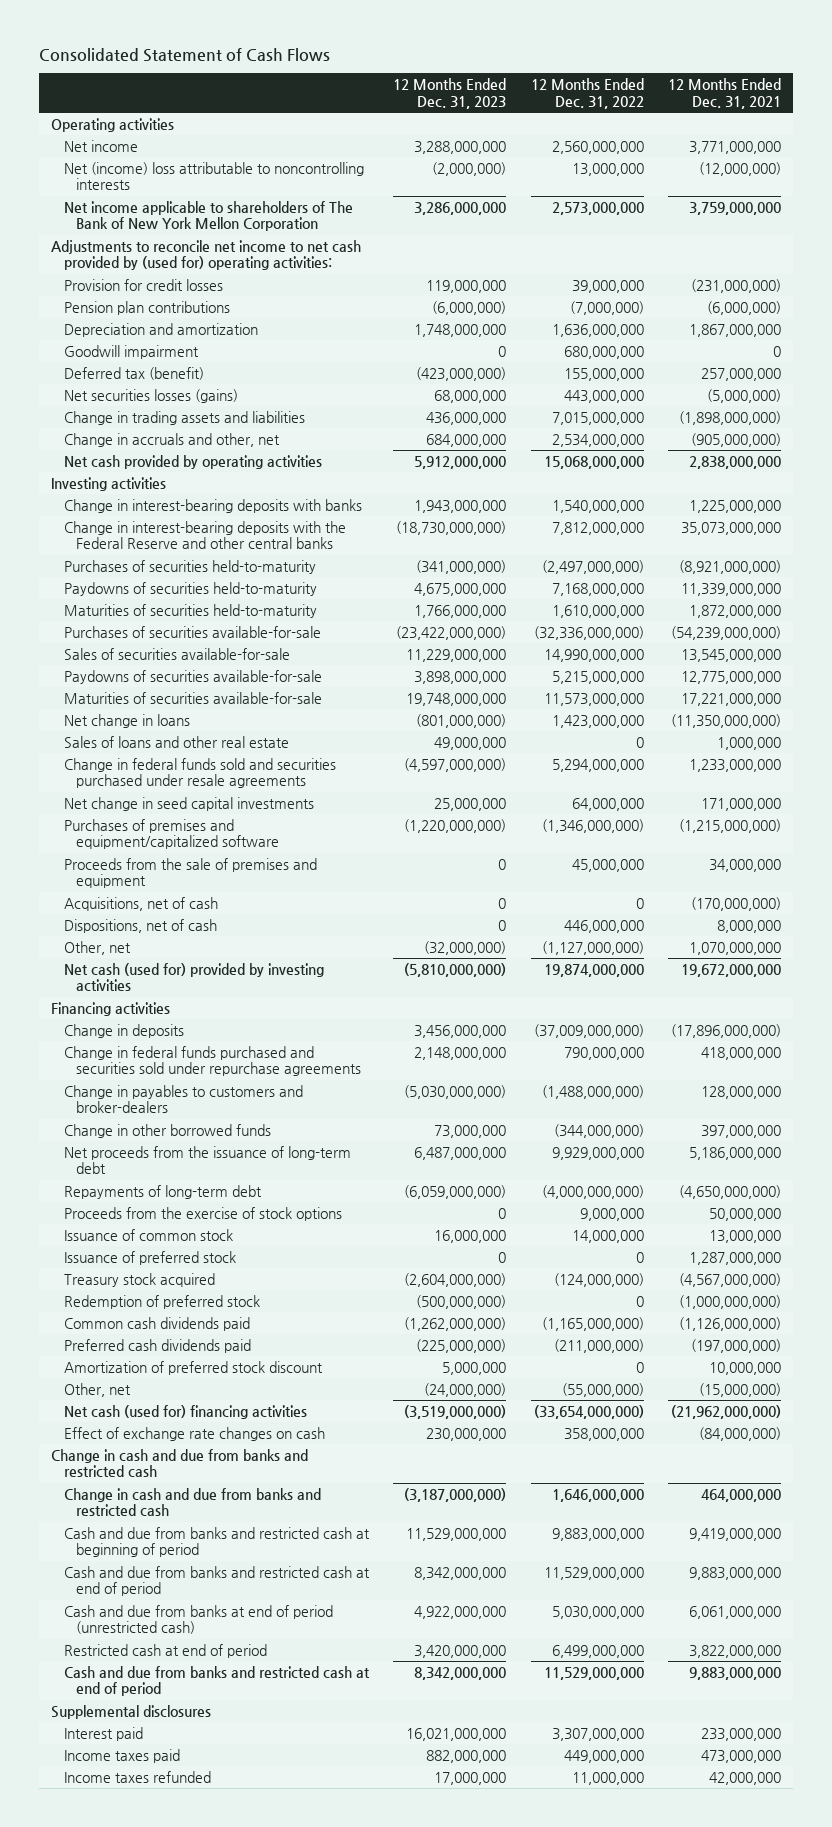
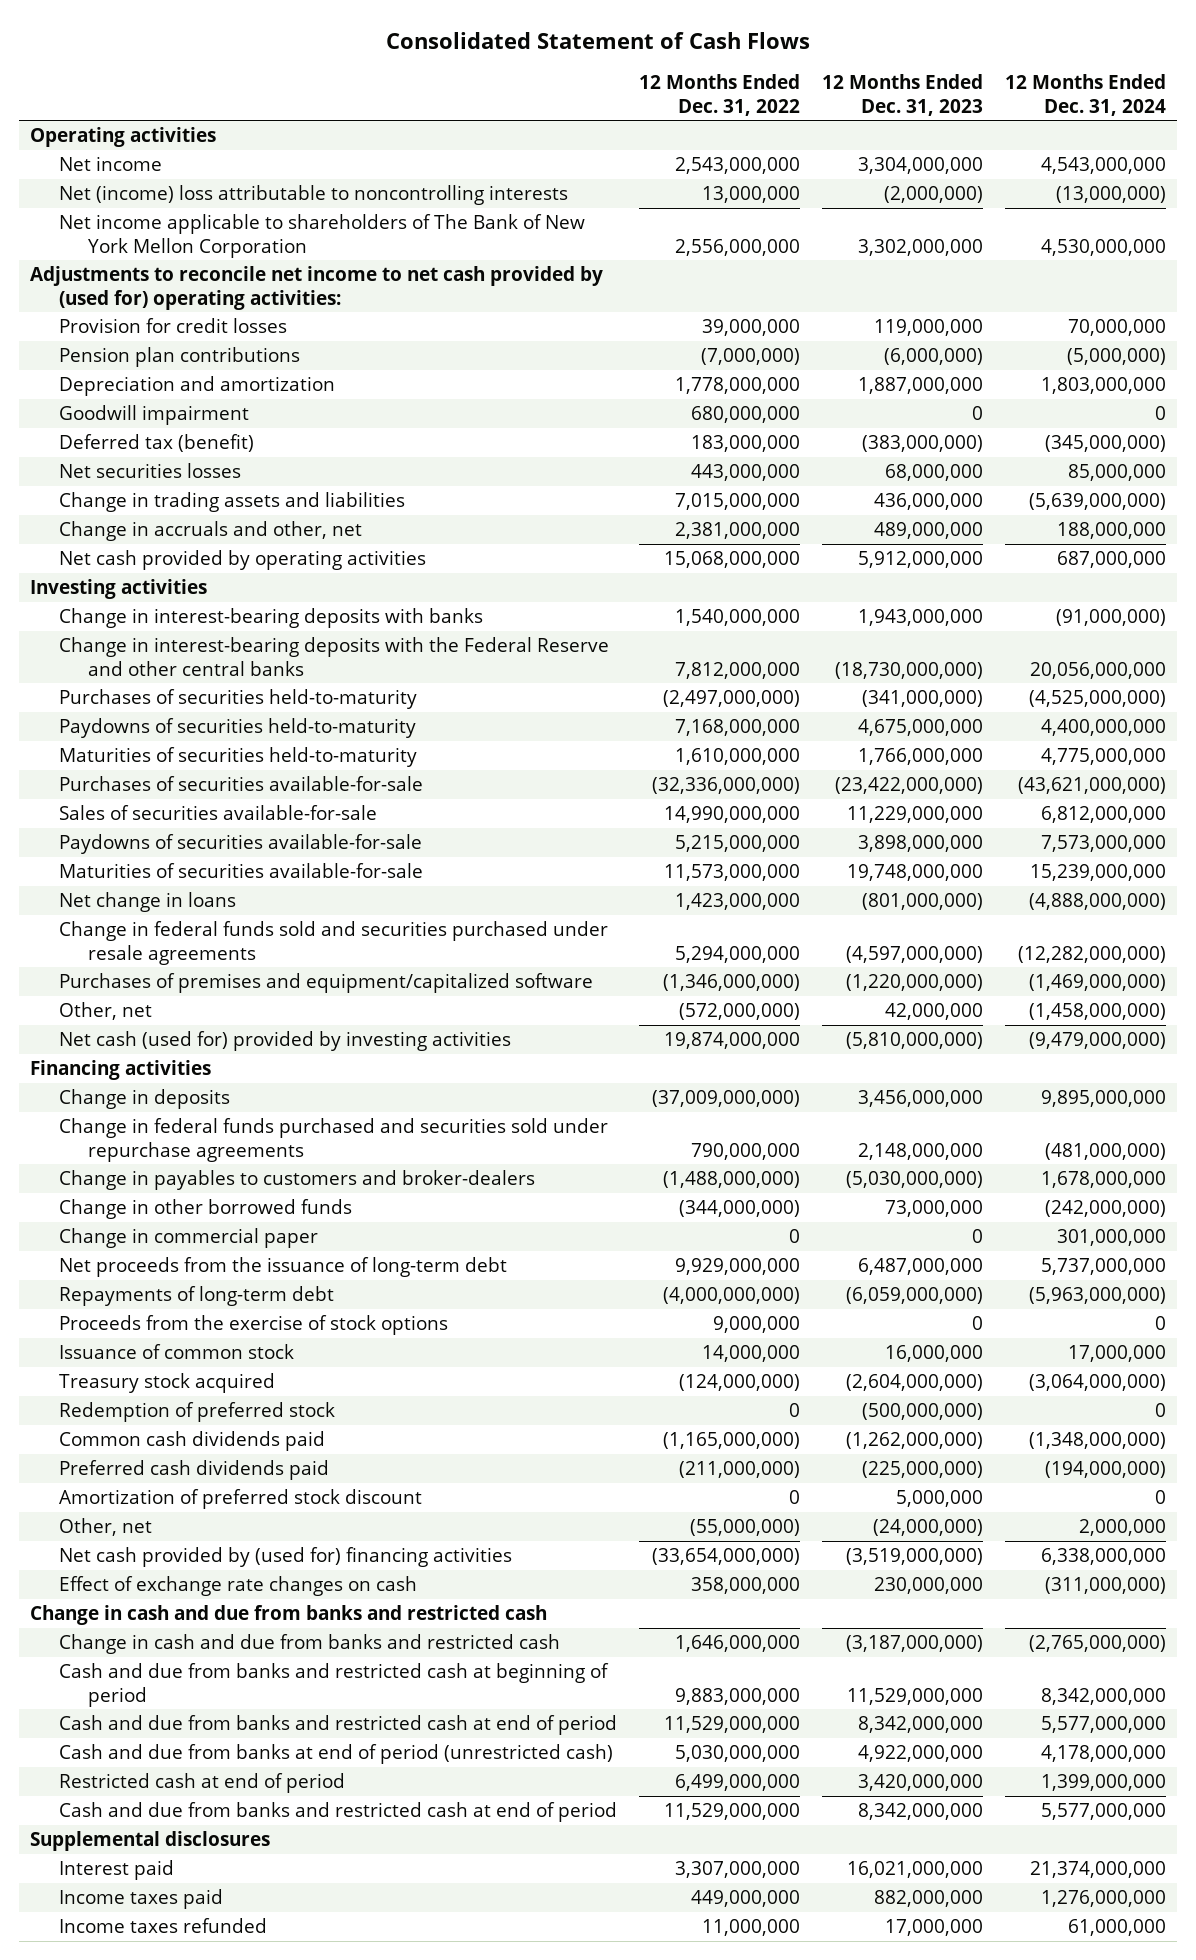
- | 12 Months Ended Dec. 31, 2023 | 12 Months Ended Dec. 31, 2022 | 12 Months Ended Dec. 31, 2021
+ | 12 Months Ended Dec. 31, 2022 | 12 Months Ended Dec. 31, 2023 | 12 Months Ended Dec. 31, 2024
- Net income | 3,288,000,000 | 2,560,000,000 | 3,771,000,000
+ Net income | 2,543,000,000 | 3,304,000,000 | 4,543,000,000
- Net income applicable to shareholders of The Bank of New York Mellon Corporation | 3,286,000,000 | 2,573,000,000 | 3,759,000,000
+ Net income applicable to shareholders of The Bank of New York Mellon Corporation | 2,556,000,000 | 3,302,000,000 | 4,530,000,000
- Depreciation and amortization | 1,748,000,000 | 1,636,000,000 | 1,867,000,000
+ Depreciation and amortization | 1,778,000,000 | 1,887,000,000 | 1,803,000,000
- Deferred tax (benefit) | (423,000,000) | 155,000,000 | 257,000,000
- Net securities losses (gains) | 68,000,000 | 443,000,000 | (5,000,000)
+ Deferred tax (benefit) | 183,000,000 | (383,000,000) | (345,000,000)
+ Net securities losses | 443,000,000 | 68,000,000 | 85,000,000
- Change in accruals and other, net | 684,000,000 | 2,534,000,000 | (905,000,000)
+ Change in accruals and other, net | 2,381,000,000 | 489,000,000 | 188,000,000
- Sales of loans and other real estate | 49,000,000 | 0 | 1,000,000
- Net change in seed capital investments | 25,000,000 | 64,000,000 | 171,000,000
- Proceeds from the sale of premises and equipment | 0 | 45,000,000 | 34,000,000
- Acquisitions, net of cash | 0 | 0 | (170,000,000)
- Dispositions, net of cash | 0 | 446,000,000 | 8,000,000
- Other, net | (32,000,000) | (1,127,000,000) | 1,070,000,000
+ Other, net | (572,000,000) | 42,000,000 | (1,458,000,000)
+ Change in commercial paper | 0 | 0 | 301,000,000
- Issuance of preferred stock | 0 | 0 | 1,287,000,000
- Net cash (used for) financing activities | (3,519,000,000) | (33,654,000,000) | (21,962,000,000)
+ Net cash provided by (used for) financing activities | (33,654,000,000) | (3,519,000,000) | 6,338,000,000

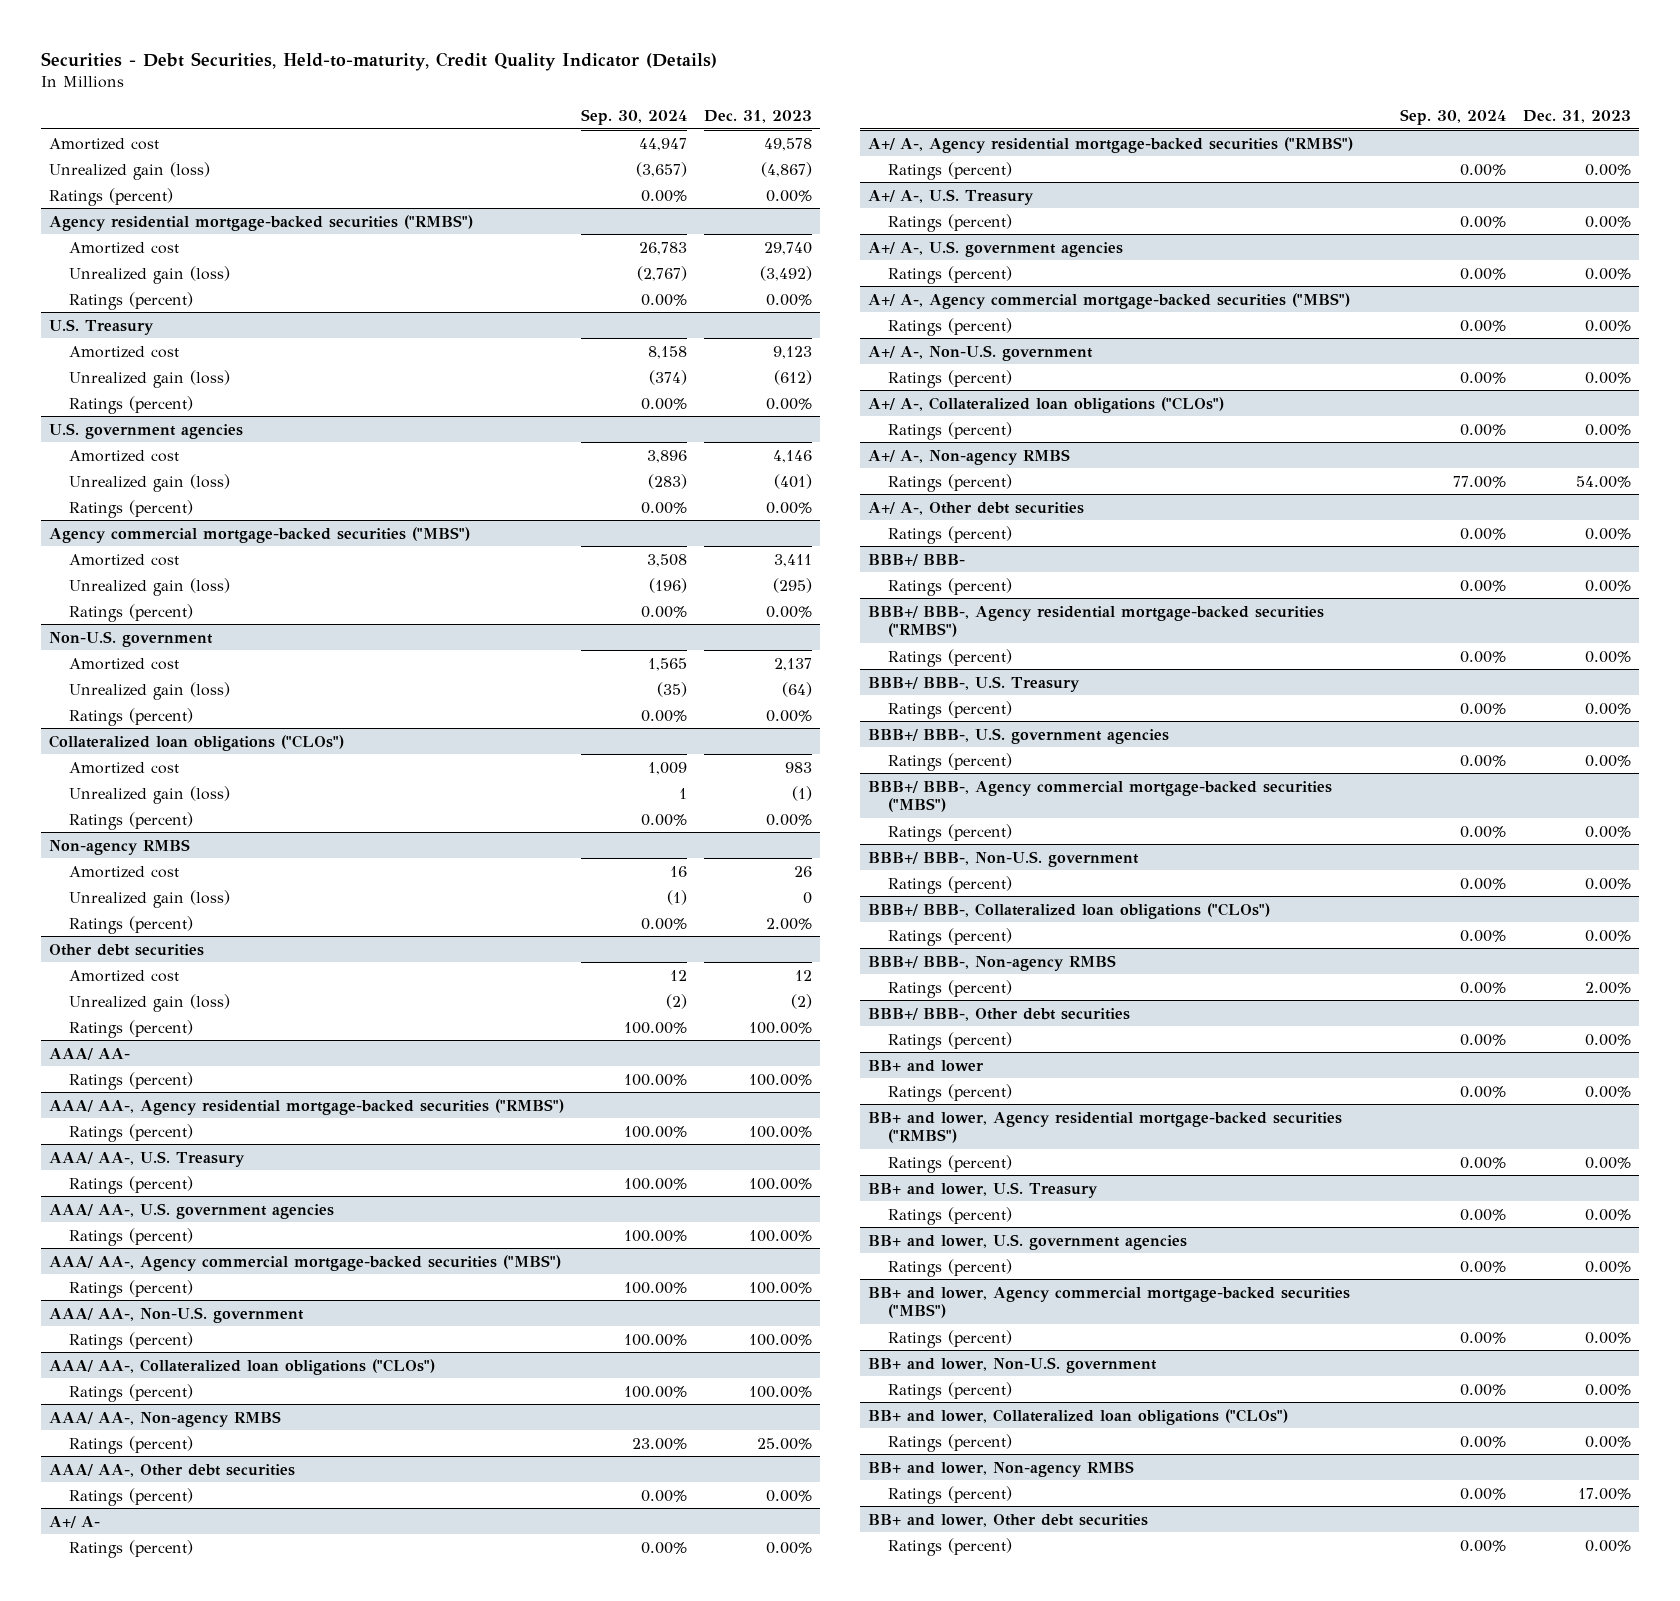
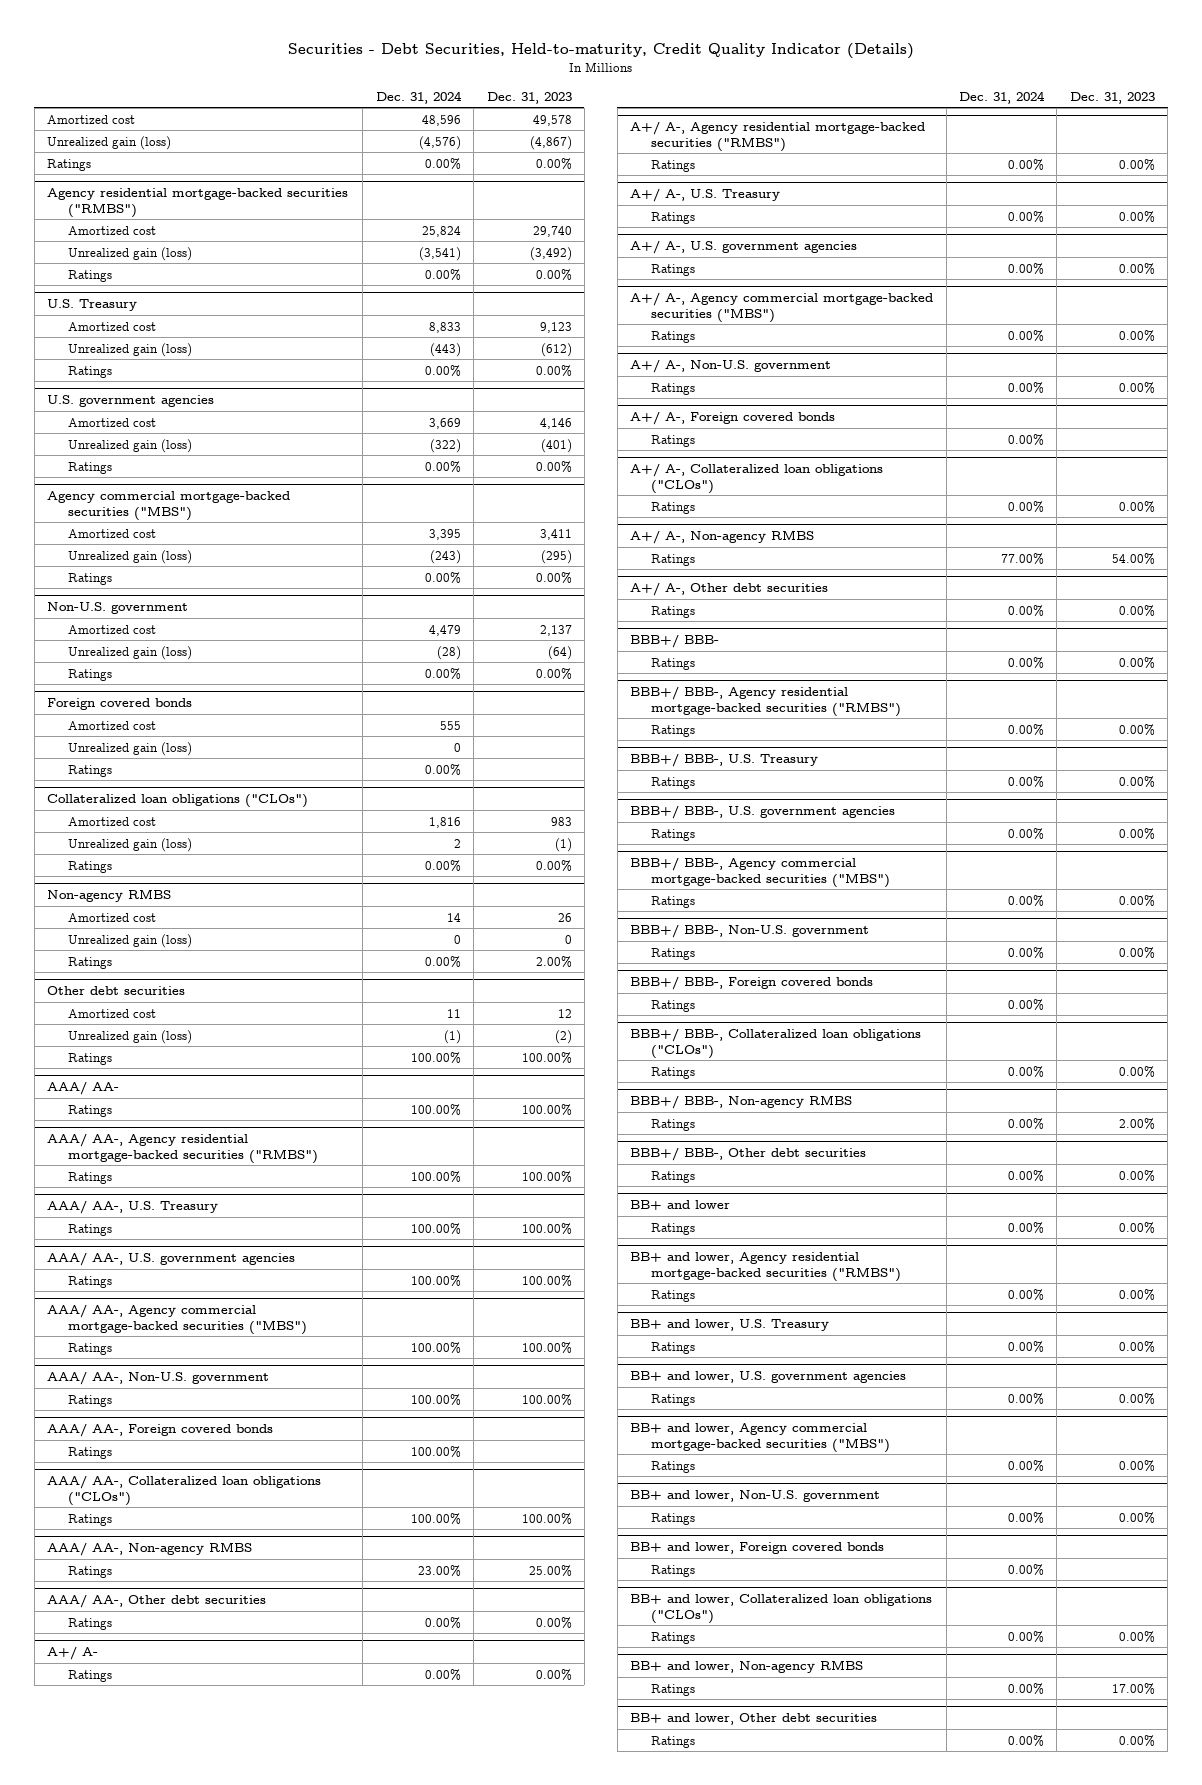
- | Sep. 30, 2024 | Dec. 31, 2023
+ | Dec. 31, 2024 | Dec. 31, 2023
- Ratings (percent) | 0.00% | 0.00%
+ Ratings | 0.00% | 0.00%
@ Agency residential mortgage-backed securities ("RMBS")
- Ratings (percent) | 0.00% | 0.00%
+ Ratings | 0.00% | 0.00%
@ U.S. Treasury
- Ratings (percent) | 0.00% | 0.00%
+ Ratings | 0.00% | 0.00%
@ U.S. government agencies
- Ratings (percent) | 0.00% | 0.00%
+ Ratings | 0.00% | 0.00%
@ Agency commercial mortgage-backed securities ("MBS")
- Ratings (percent) | 0.00% | 0.00%
+ Ratings | 0.00% | 0.00%
@ Non-U.S. government
- Ratings (percent) | 0.00% | 0.00%
+ Ratings | 0.00% | 0.00%
+ Foreign covered bonds
+ Amortized cost | 555 |
+ Unrealized gain (loss) | 0 |
+ Ratings | 0.00% |
@ Collateralized loan obligations ("CLOs")
- Ratings (percent) | 0.00% | 0.00%
+ Ratings | 0.00% | 0.00%
@ Non-agency RMBS
- Ratings (percent) | 0.00% | 2.00%
+ Ratings | 0.00% | 2.00%
@ Other debt securities
- Ratings (percent) | 100.00% | 100.00%
+ Ratings | 100.00% | 100.00%
@ AAA/ AA-
- Ratings (percent) | 100.00% | 100.00%
+ Ratings | 100.00% | 100.00%
@ AAA/ AA-, Agency residential mortgage-backed securities ("RMBS")
- Ratings (percent) | 100.00% | 100.00%
+ Ratings | 100.00% | 100.00%
@ AAA/ AA-, U.S. Treasury
- Ratings (percent) | 100.00% | 100.00%
+ Ratings | 100.00% | 100.00%
@ AAA/ AA-, U.S. government agencies
- Ratings (percent) | 100.00% | 100.00%
+ Ratings | 100.00% | 100.00%
@ AAA/ AA-, Agency commercial mortgage-backed securities ("MBS")
- Ratings (percent) | 100.00% | 100.00%
+ Ratings | 100.00% | 100.00%
@ AAA/ AA-, Non-U.S. government
- Ratings (percent) | 100.00% | 100.00%
+ Ratings | 100.00% | 100.00%
+ AAA/ AA-, Foreign covered bonds
+ Ratings | 100.00% |
@ AAA/ AA-, Collateralized loan obligations ("CLOs")
- Ratings (percent) | 100.00% | 100.00%
+ Ratings | 100.00% | 100.00%
@ AAA/ AA-, Non-agency RMBS
- Ratings (percent) | 23.00% | 25.00%
+ Ratings | 23.00% | 25.00%
@ AAA/ AA-, Other debt securities
- Ratings (percent) | 0.00% | 0.00%
+ Ratings | 0.00% | 0.00%
@ A+/ A-
- Ratings (percent) | 0.00% | 0.00%
+ Ratings | 0.00% | 0.00%
@ A+/ A-, Agency residential mortgage-backed securities ("RMBS")
- Ratings (percent) | 0.00% | 0.00%
+ Ratings | 0.00% | 0.00%
@ A+/ A-, U.S. Treasury
- Ratings (percent) | 0.00% | 0.00%
+ Ratings | 0.00% | 0.00%
@ A+/ A-, U.S. government agencies
- Ratings (percent) | 0.00% | 0.00%
+ Ratings | 0.00% | 0.00%
@ A+/ A-, Agency commercial mortgage-backed securities ("MBS")
- Ratings (percent) | 0.00% | 0.00%
+ Ratings | 0.00% | 0.00%
@ A+/ A-, Non-U.S. government
- Ratings (percent) | 0.00% | 0.00%
+ Ratings | 0.00% | 0.00%
+ A+/ A-, Foreign covered bonds
+ Ratings | 0.00% |
@ A+/ A-, Collateralized loan obligations ("CLOs")
- Ratings (percent) | 0.00% | 0.00%
+ Ratings | 0.00% | 0.00%
@ A+/ A-, Non-agency RMBS
- Ratings (percent) | 77.00% | 54.00%
+ Ratings | 77.00% | 54.00%
@ A+/ A-, Other debt securities
- Ratings (percent) | 0.00% | 0.00%
+ Ratings | 0.00% | 0.00%
@ BBB+/ BBB-
- Ratings (percent) | 0.00% | 0.00%
+ Ratings | 0.00% | 0.00%
@ BBB+/ BBB-, Agency residential mortgage-backed securities ("RMBS")
- Ratings (percent) | 0.00% | 0.00%
+ Ratings | 0.00% | 0.00%
@ BBB+/ BBB-, U.S. Treasury
- Ratings (percent) | 0.00% | 0.00%
+ Ratings | 0.00% | 0.00%
@ BBB+/ BBB-, U.S. government agencies
- Ratings (percent) | 0.00% | 0.00%
+ Ratings | 0.00% | 0.00%
@ BBB+/ BBB-, Agency commercial mortgage-backed securities ("MBS")
- Ratings (percent) | 0.00% | 0.00%
+ Ratings | 0.00% | 0.00%
@ BBB+/ BBB-, Non-U.S. government
- Ratings (percent) | 0.00% | 0.00%
+ Ratings | 0.00% | 0.00%
+ BBB+/ BBB-, Foreign covered bonds
+ Ratings | 0.00% |
@ BBB+/ BBB-, Collateralized loan obligations ("CLOs")
- Ratings (percent) | 0.00% | 0.00%
+ Ratings | 0.00% | 0.00%
@ BBB+/ BBB-, Non-agency RMBS
- Ratings (percent) | 0.00% | 2.00%
+ Ratings | 0.00% | 2.00%
@ BBB+/ BBB-, Other debt securities
- Ratings (percent) | 0.00% | 0.00%
+ Ratings | 0.00% | 0.00%
@ BB+ and lower
- Ratings (percent) | 0.00% | 0.00%
+ Ratings | 0.00% | 0.00%
@ BB+ and lower, Agency residential mortgage-backed securities ("RMBS")
- Ratings (percent) | 0.00% | 0.00%
+ Ratings | 0.00% | 0.00%
@ BB+ and lower, U.S. Treasury
- Ratings (percent) | 0.00% | 0.00%
+ Ratings | 0.00% | 0.00%
@ BB+ and lower, U.S. government agencies
- Ratings (percent) | 0.00% | 0.00%
+ Ratings | 0.00% | 0.00%
@ BB+ and lower, Agency commercial mortgage-backed securities ("MBS")
- Ratings (percent) | 0.00% | 0.00%
+ Ratings | 0.00% | 0.00%
@ BB+ and lower, Non-U.S. government
- Ratings (percent) | 0.00% | 0.00%
+ Ratings | 0.00% | 0.00%
+ BB+ and lower, Foreign covered bonds
+ Ratings | 0.00% |
@ BB+ and lower, Collateralized loan obligations ("CLOs")
- Ratings (percent) | 0.00% | 0.00%
+ Ratings | 0.00% | 0.00%
@ BB+ and lower, Non-agency RMBS
- Ratings (percent) | 0.00% | 17.00%
+ Ratings | 0.00% | 17.00%
@ BB+ and lower, Other debt securities
- Ratings (percent) | 0.00% | 0.00%
+ Ratings | 0.00% | 0.00%

